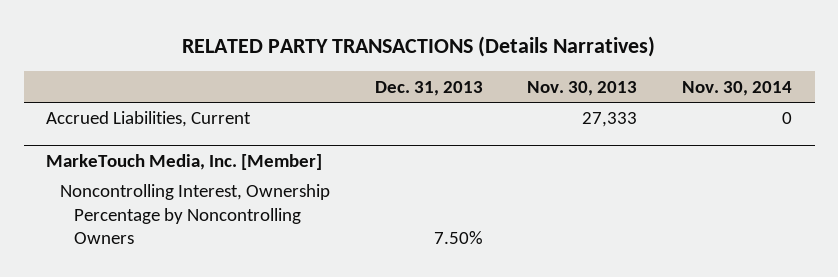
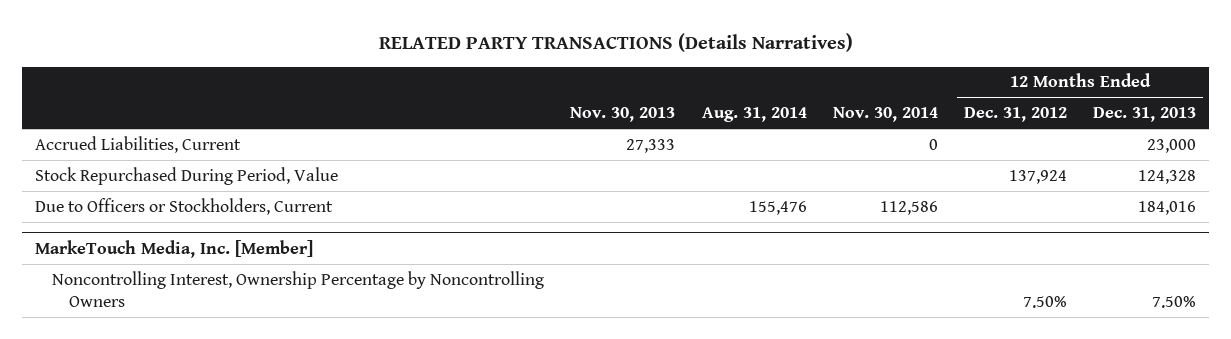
- | Dec. 31, 2013 | Nov. 30, 2013 | Nov. 30, 2014
+ | Nov. 30, 2013 | Aug. 31, 2014 | Nov. 30, 2014 | 12 Months Ended Dec. 31, 2012 | 12 Months Ended Dec. 31, 2013
+ Stock Repurchased During Period, Value | | | | 137,924 | 124,328
+ Due to Officers or Stockholders, Current | | 155,476 | 112,586 | | 184,016

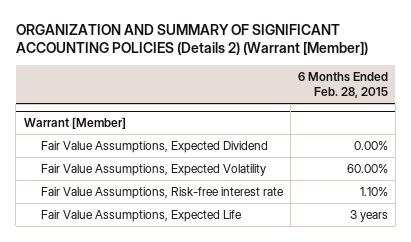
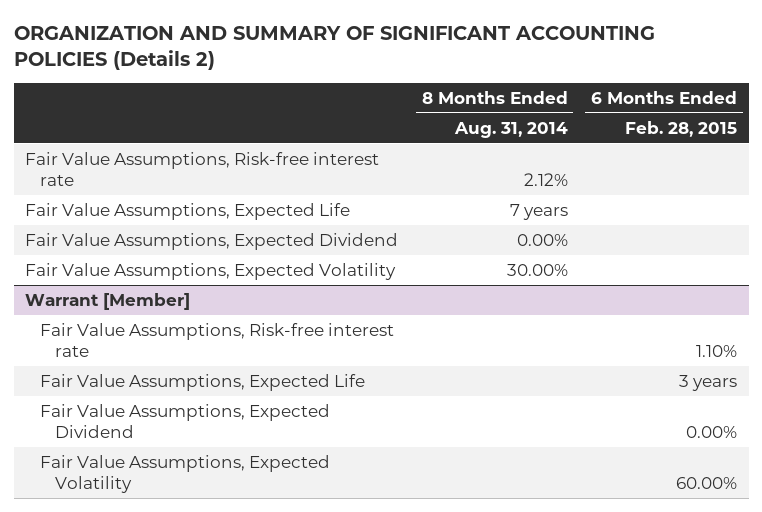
- ORGANIZATION AND SUMMARY OF SIGNIFICANT ACCOUNTING POLICIES (Details 2) (Warrant [Member])
+ ORGANIZATION AND SUMMARY OF SIGNIFICANT ACCOUNTING POLICIES (Details 2)
- | 6 Months Ended Feb. 28, 2015
+ | 8 Months Ended Aug. 31, 2014 | 6 Months Ended Feb. 28, 2015
+ Fair Value Assumptions, Risk-free interest rate | 2.12% |
+ Fair Value Assumptions, Expected Life | 7 years |
+ Fair Value Assumptions, Expected Dividend | 0.00% |
+ Fair Value Assumptions, Expected Volatility | 30.00% |
@ Warrant [Member]
moved down: Fair Value Assumptions, Expected Dividend | | 0.00%
moved down: Fair Value Assumptions, Expected Volatility | | 60.00%

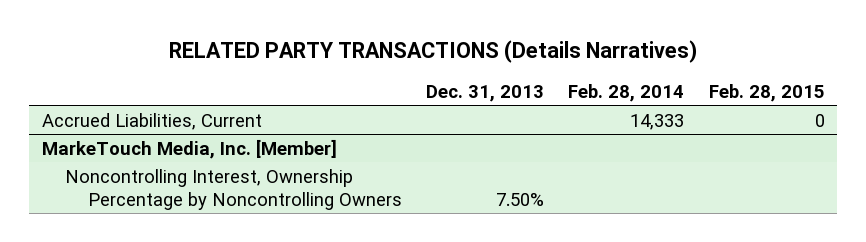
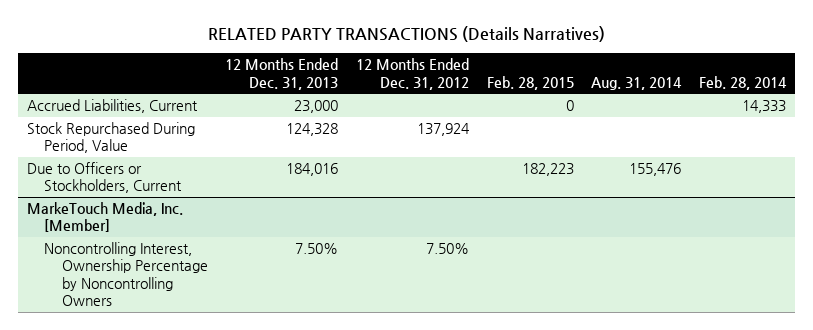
- | Dec. 31, 2013 | Feb. 28, 2014 | Feb. 28, 2015
+ | 12 Months Ended Dec. 31, 2013 | 12 Months Ended Dec. 31, 2012 | Feb. 28, 2015 | Aug. 31, 2014 | Feb. 28, 2014
+ Stock Repurchased During Period, Value | 124,328 | 137,924 | | |
+ Due to Officers or Stockholders, Current | 184,016 | | 182,223 | 155,476 |

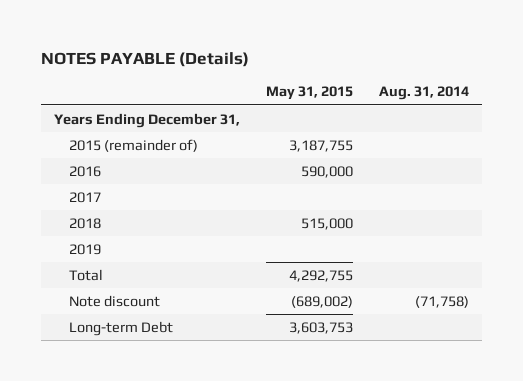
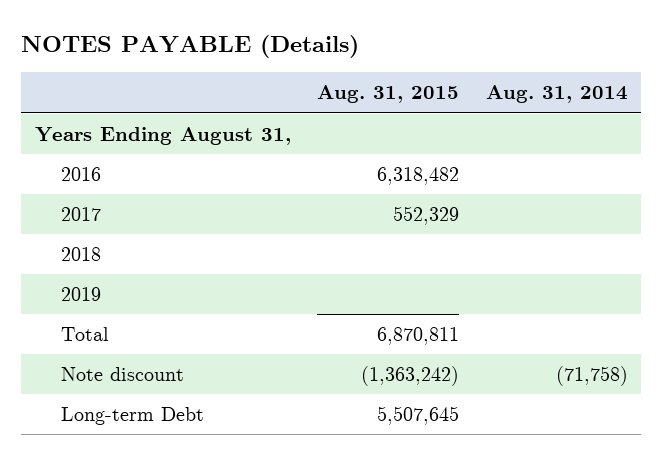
- | May 31, 2015 | Aug. 31, 2014
+ | Aug. 31, 2015 | Aug. 31, 2014
- Years Ending December 31,
- 2015 (remainder of) | 3,187,755 |
+ Years Ending August 31,

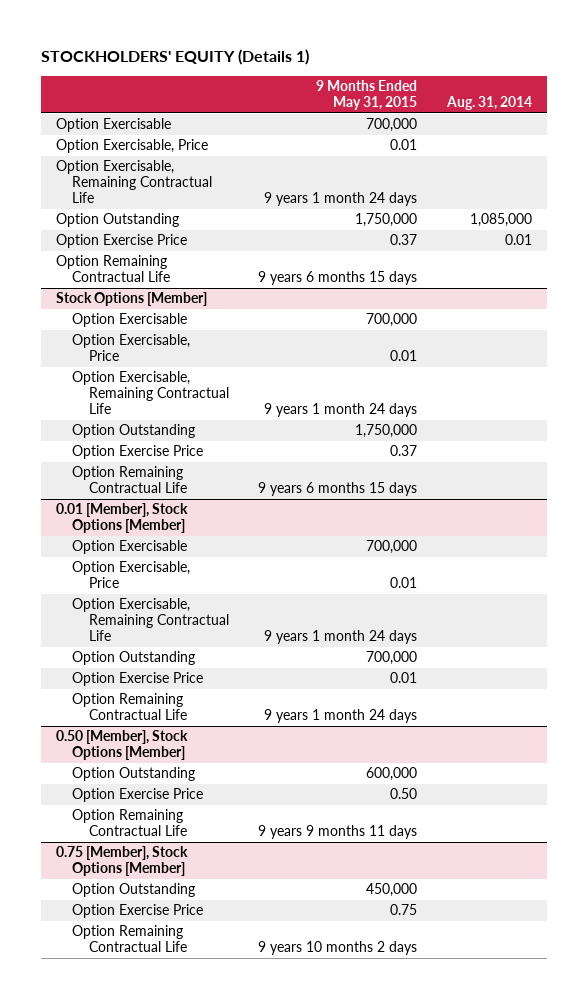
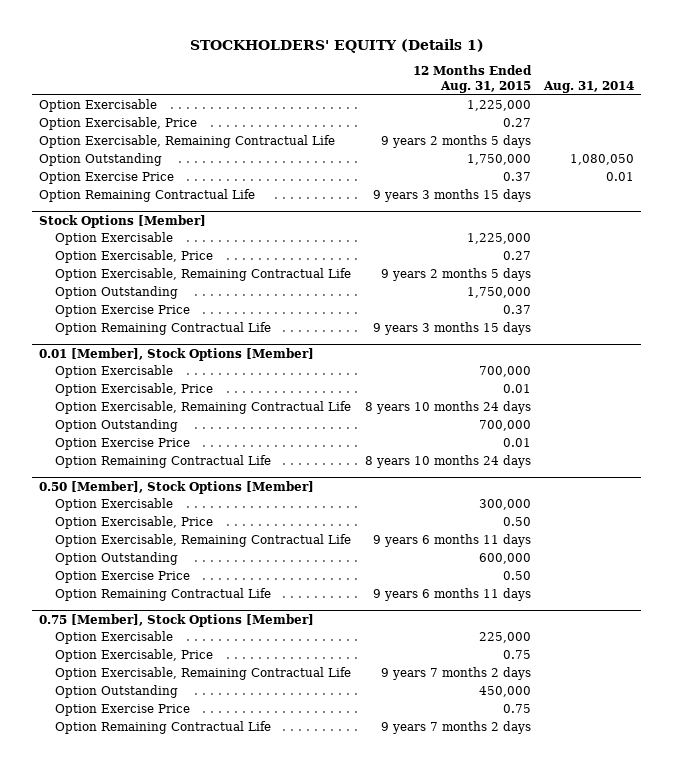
- | 9 Months Ended May 31, 2015 | Aug. 31, 2014
+ | 12 Months Ended Aug. 31, 2015 | Aug. 31, 2014
- Option Outstanding | 1,750,000 | 1,085,000
+ Option Outstanding | 1,750,000 | 1,080,050
@ 0.50 [Member], Stock Options [Member]
+ Option Exercisable | 300,000 |
+ Option Exercisable, Price | 0.50 |
+ Option Exercisable, Remaining Contractual Life | 9 years 6 months 11 days |
@ 0.75 [Member], Stock Options [Member]
+ Option Exercisable | 225,000 |
+ Option Exercisable, Price | 0.75 |
+ Option Exercisable, Remaining Contractual Life | 9 years 7 months 2 days |

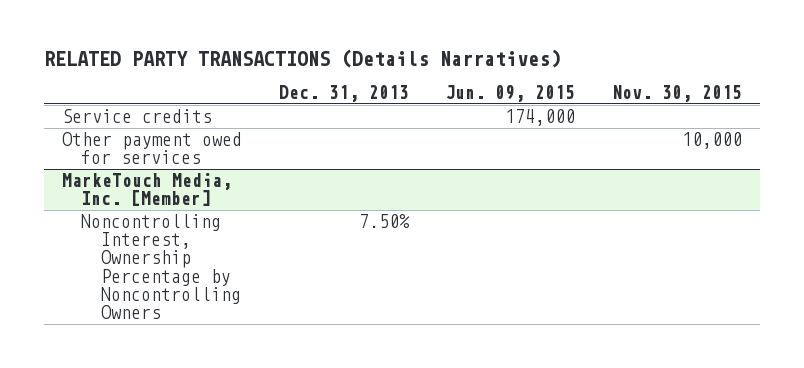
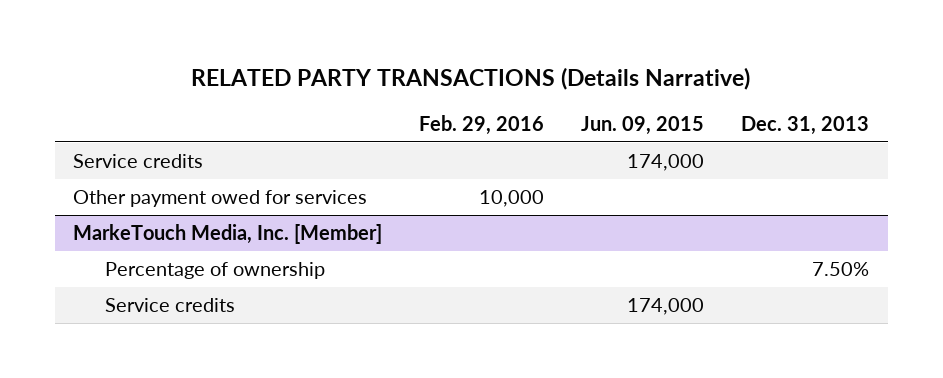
- RELATED PARTY TRANSACTIONS (Details Narratives)
+ RELATED PARTY TRANSACTIONS (Details Narrative)
- | Dec. 31, 2013 | Jun. 09, 2015 | Nov. 30, 2015
+ | Feb. 29, 2016 | Jun. 09, 2015 | Dec. 31, 2013
@ MarkeTouch Media, Inc. [Member]
- Noncontrolling Interest, Ownership Percentage by Noncontrolling Owners | 7.50% | |
+ Percentage of ownership | | | 7.50%
+ Service credits | | 174,000 |

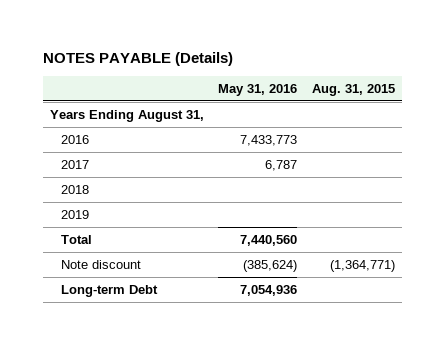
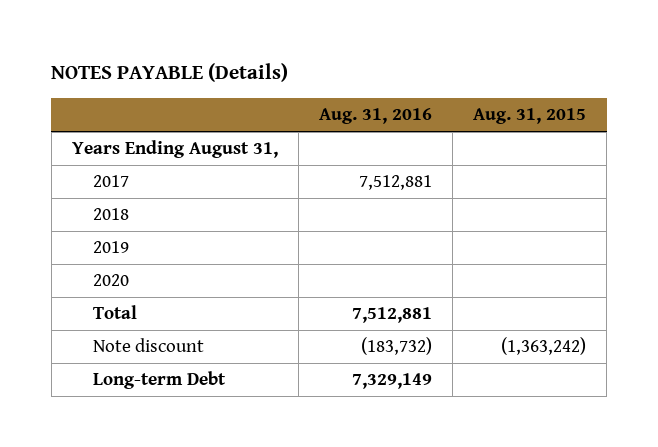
- | May 31, 2016 | Aug. 31, 2015
+ | Aug. 31, 2016 | Aug. 31, 2015
- 2016 | 7,433,773 |
+ 2020
- Note discount | (385,624) | (1,364,771)
+ Note discount | (183,732) | (1,363,242)

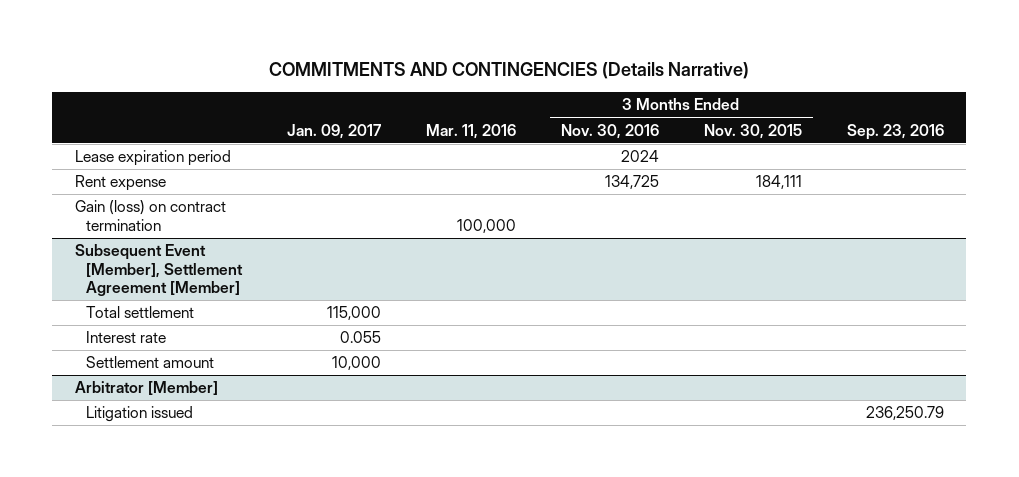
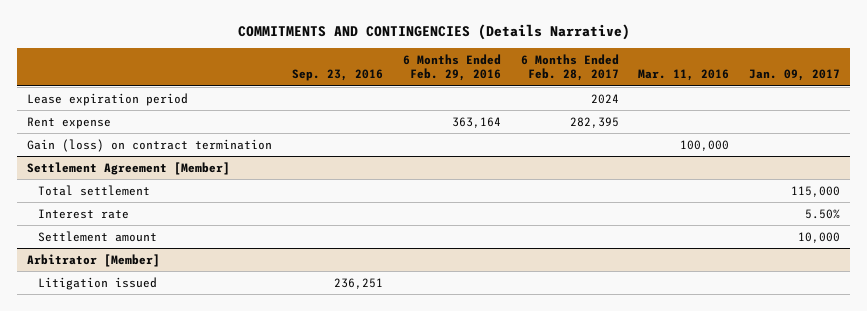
- | Jan. 09, 2017 | Mar. 11, 2016 | 3 Months Ended Nov. 30, 2016 | 3 Months Ended Nov. 30, 2015 | Sep. 23, 2016
+ | Sep. 23, 2016 | 6 Months Ended Feb. 29, 2016 | 6 Months Ended Feb. 28, 2017 | Mar. 11, 2016 | Jan. 09, 2017
- Subsequent Event [Member], Settlement Agreement [Member]
+ Settlement Agreement [Member]
- Interest rate | 0.055 | | | |
+ Interest rate | | | | | 5.50%
@ Arbitrator [Member]
- Litigation issued | | | | | 236,250.79
+ Litigation issued | 236,251 | | | |

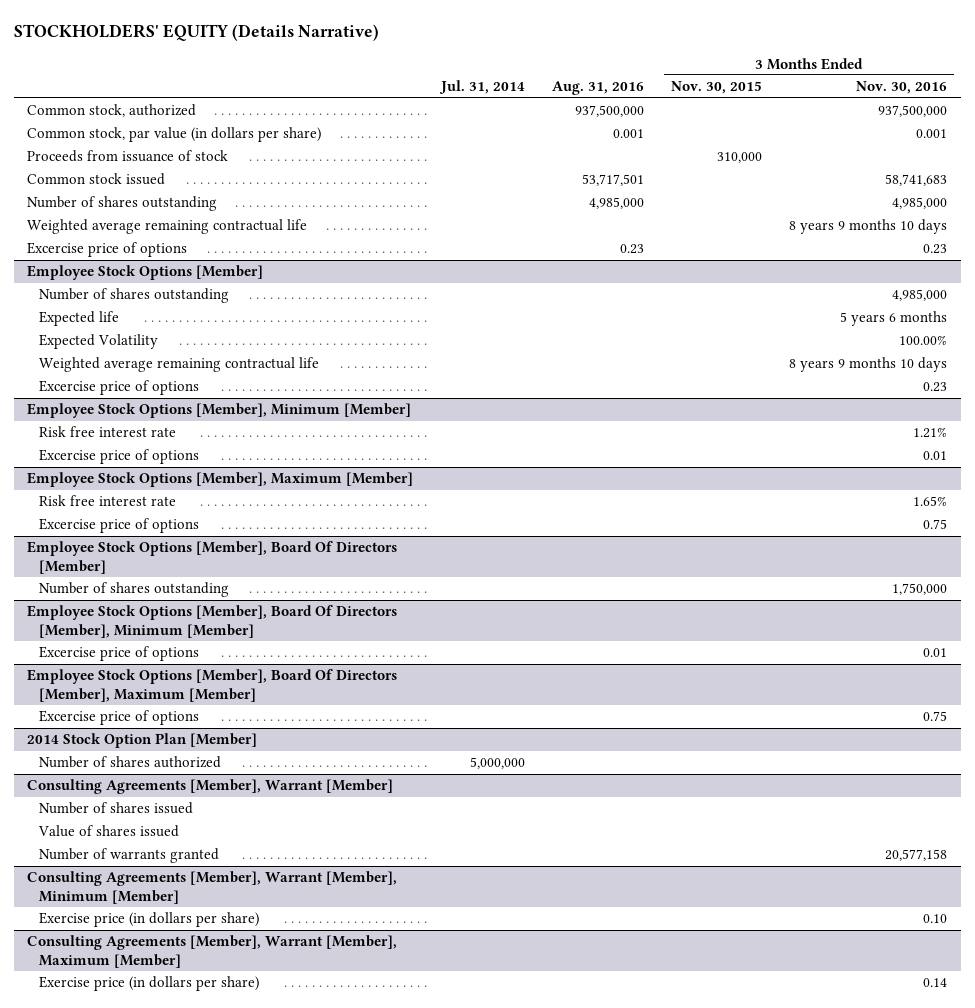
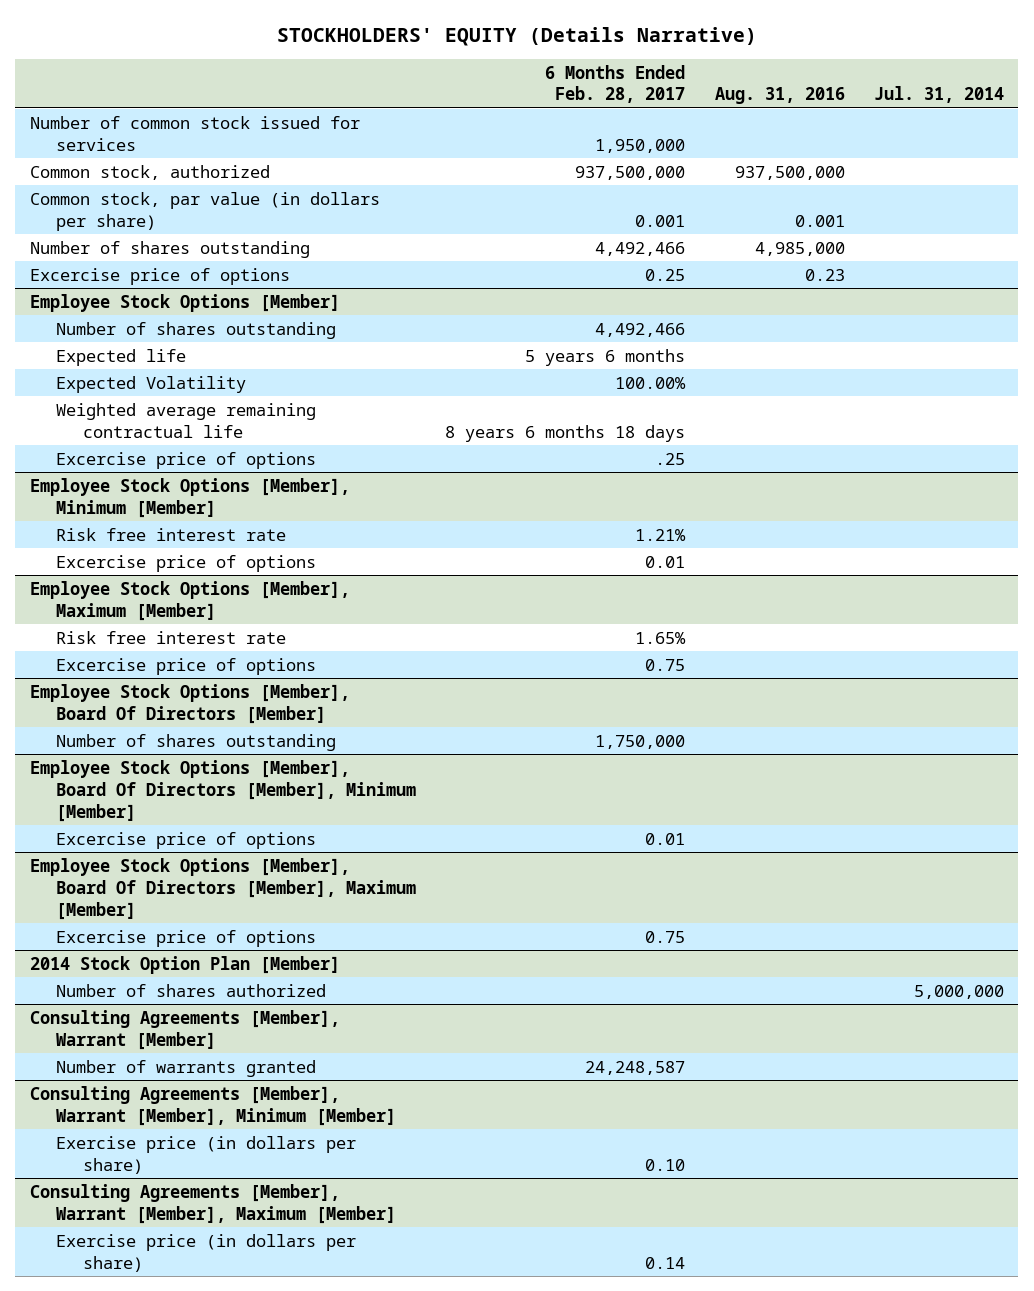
- | Jul. 31, 2014 | Aug. 31, 2016 | 3 Months Ended Nov. 30, 2015 | 3 Months Ended Nov. 30, 2016
+ | 6 Months Ended Feb. 28, 2017 | Aug. 31, 2016 | Jul. 31, 2014
+ Number of common stock issued for services | 1,950,000 | |
- Proceeds from issuance of stock | | | 310,000 |
- Common stock issued | | 53,717,501 | | 58,741,683
- Weighted average remaining contractual life | | | | 8 years 9 months 10 days
@ Consulting Agreements [Member], Warrant [Member]
- Number of shares issued
- Value of shares issued

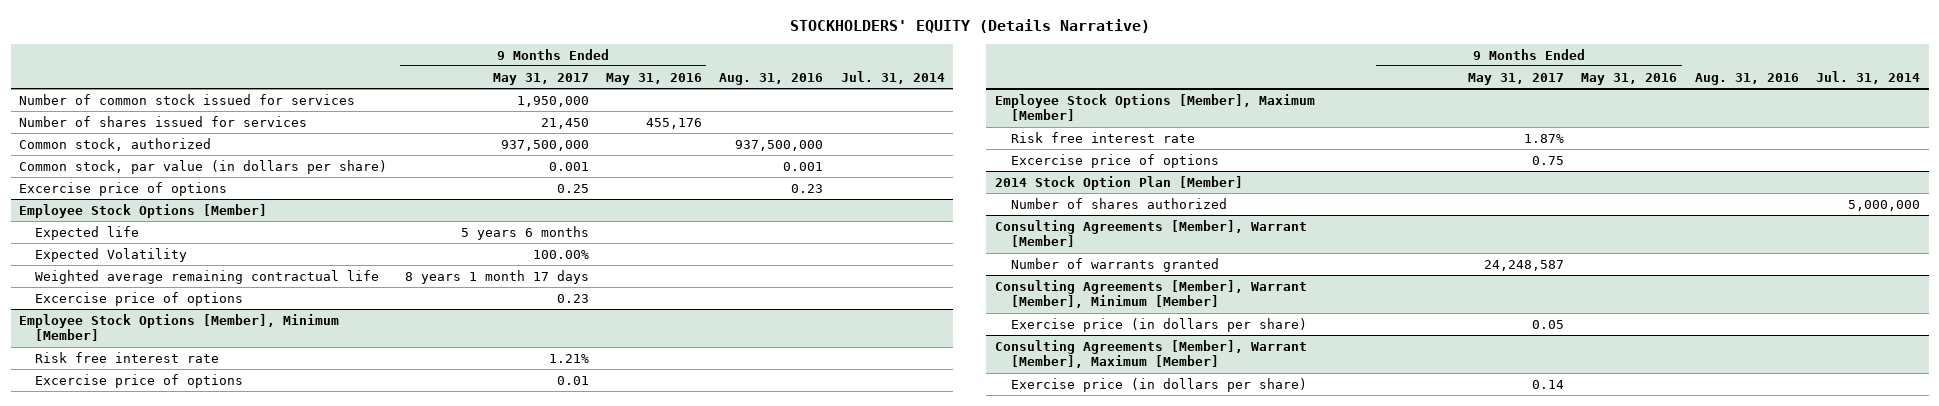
- | 6 Months Ended Feb. 28, 2017 | Aug. 31, 2016 | Jul. 31, 2014
+ | 9 Months Ended May 31, 2017 | 9 Months Ended May 31, 2016 | Aug. 31, 2016 | Jul. 31, 2014
+ Number of shares issued for services | 21,450 | 455,176 | |
- Number of shares outstanding | 4,492,466 | 4,985,000 |
@ Employee Stock Options [Member]
- Number of shares outstanding | 4,492,466 | |
- Employee Stock Options [Member], Board Of Directors [Member]
- Number of shares outstanding | 1,750,000 | |
- Employee Stock Options [Member], Board Of Directors [Member], Minimum [Member]
- Excercise price of options | 0.01 | |
- Employee Stock Options [Member], Board Of Directors [Member], Maximum [Member]
- Excercise price of options | 0.75 | |

